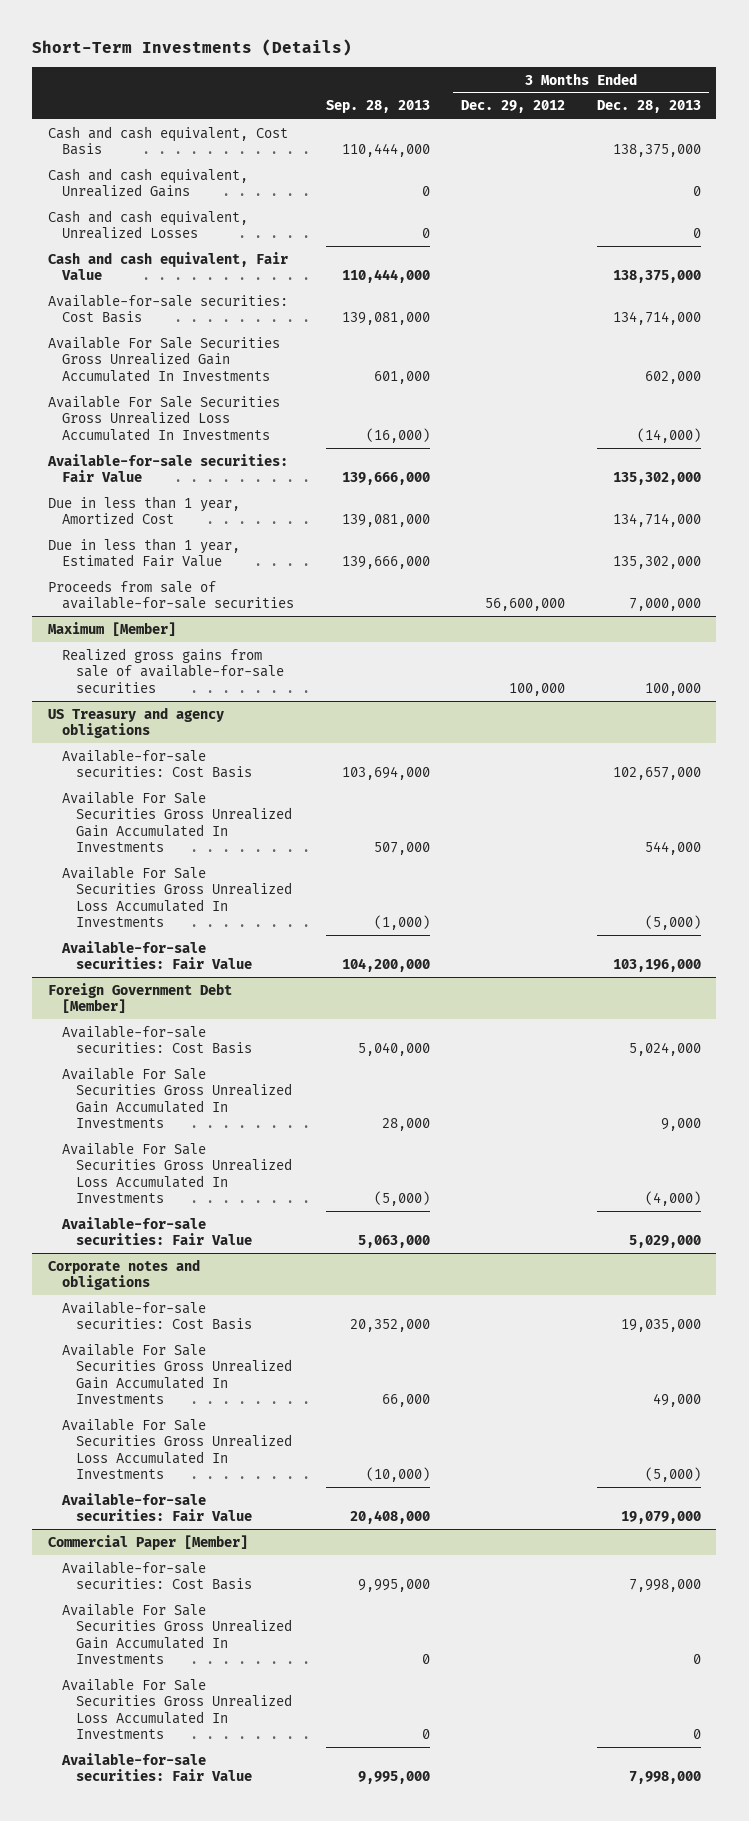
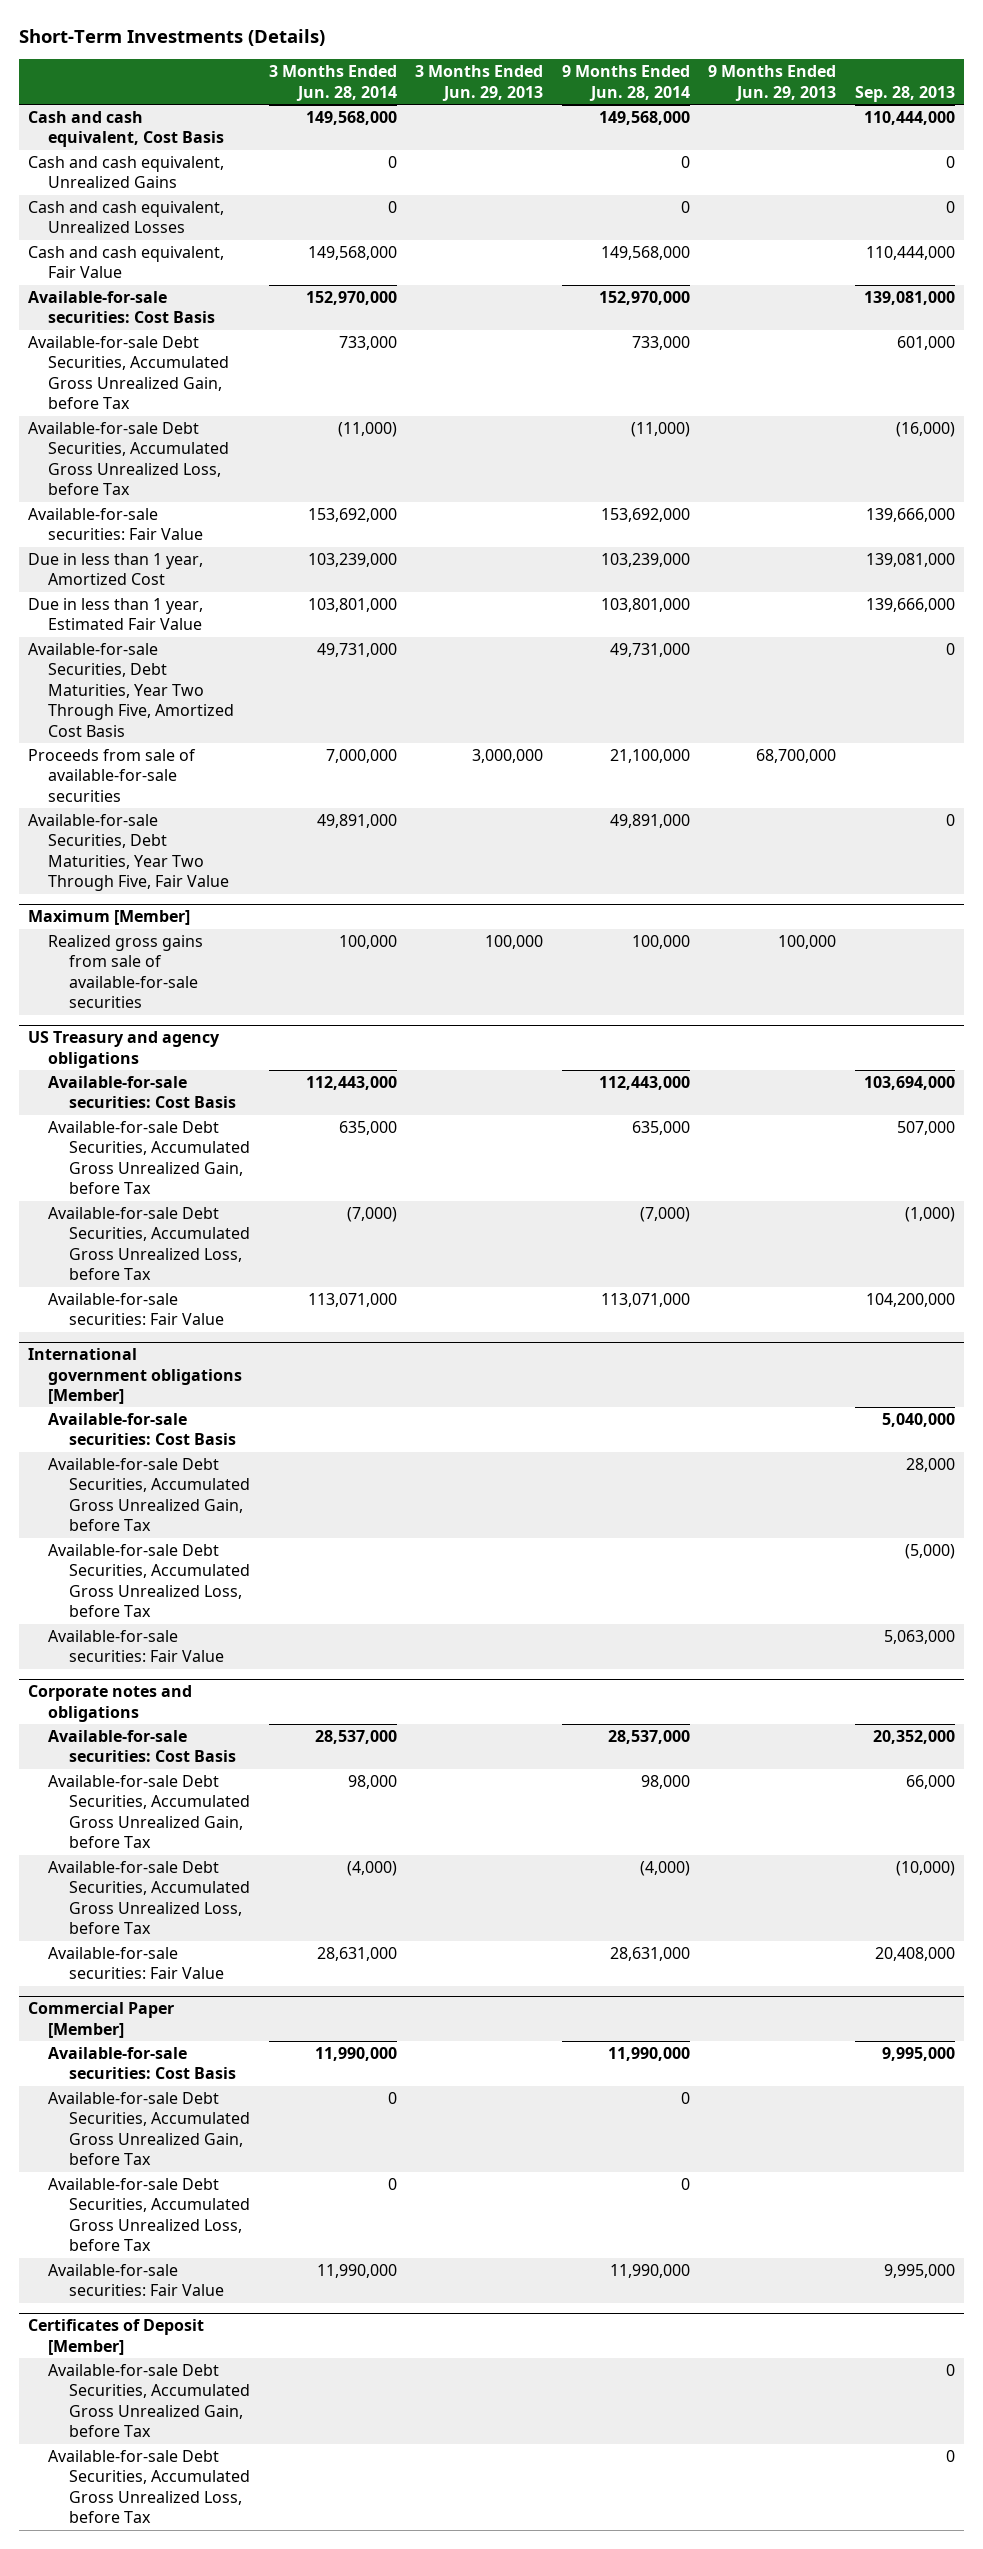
- | Sep. 28, 2013 | 3 Months Ended Dec. 29, 2012 | 3 Months Ended Dec. 28, 2013
+ | 3 Months Ended Jun. 28, 2014 | 3 Months Ended Jun. 29, 2013 | 9 Months Ended Jun. 28, 2014 | 9 Months Ended Jun. 29, 2013 | Sep. 28, 2013
- Available For Sale Securities Gross Unrealized Gain Accumulated In Investments | 601,000 | | 602,000
- Available For Sale Securities Gross Unrealized Loss Accumulated In Investments | (16,000) | | (14,000)
+ Available-for-sale Debt Securities, Accumulated Gross Unrealized Gain, before Tax | 733,000 | | 733,000 | | 601,000
+ Available-for-sale Debt Securities, Accumulated Gross Unrealized Loss, before Tax | (11,000) | | (11,000) | | (16,000)
+ Available-for-sale Securities, Debt Maturities, Year Two Through Five, Amortized Cost Basis | 49,731,000 | | 49,731,000 | | 0
+ Available-for-sale Securities, Debt Maturities, Year Two Through Five, Fair Value | 49,891,000 | | 49,891,000 | | 0
@ US Treasury and agency obligations
- Available For Sale Securities Gross Unrealized Gain Accumulated In Investments | 507,000 | | 544,000
- Available For Sale Securities Gross Unrealized Loss Accumulated In Investments | (1,000) | | (5,000)
+ Available-for-sale Debt Securities, Accumulated Gross Unrealized Gain, before Tax | 635,000 | | 635,000 | | 507,000
+ Available-for-sale Debt Securities, Accumulated Gross Unrealized Loss, before Tax | (7,000) | | (7,000) | | (1,000)
- Foreign Government Debt [Member]
+ International government obligations [Member]
- Available For Sale Securities Gross Unrealized Gain Accumulated In Investments | 28,000 | | 9,000
- Available For Sale Securities Gross Unrealized Loss Accumulated In Investments | (5,000) | | (4,000)
+ Available-for-sale Debt Securities, Accumulated Gross Unrealized Gain, before Tax | | | | | 28,000
+ Available-for-sale Debt Securities, Accumulated Gross Unrealized Loss, before Tax | | | | | (5,000)
@ Corporate notes and obligations
- Available For Sale Securities Gross Unrealized Gain Accumulated In Investments | 66,000 | | 49,000
- Available For Sale Securities Gross Unrealized Loss Accumulated In Investments | (10,000) | | (5,000)
+ Available-for-sale Debt Securities, Accumulated Gross Unrealized Gain, before Tax | 98,000 | | 98,000 | | 66,000
+ Available-for-sale Debt Securities, Accumulated Gross Unrealized Loss, before Tax | (4,000) | | (4,000) | | (10,000)
@ Commercial Paper [Member]
- Available For Sale Securities Gross Unrealized Gain Accumulated In Investments | 0 | | 0
- Available For Sale Securities Gross Unrealized Loss Accumulated In Investments | 0 | | 0
+ Available-for-sale Debt Securities, Accumulated Gross Unrealized Gain, before Tax | 0 | | 0 | |
+ Available-for-sale Debt Securities, Accumulated Gross Unrealized Loss, before Tax | 0 | | 0 | |
+ Certificates of Deposit [Member]
+ Available-for-sale Debt Securities, Accumulated Gross Unrealized Gain, before Tax | | | | | 0
+ Available-for-sale Debt Securities, Accumulated Gross Unrealized Loss, before Tax | | | | | 0

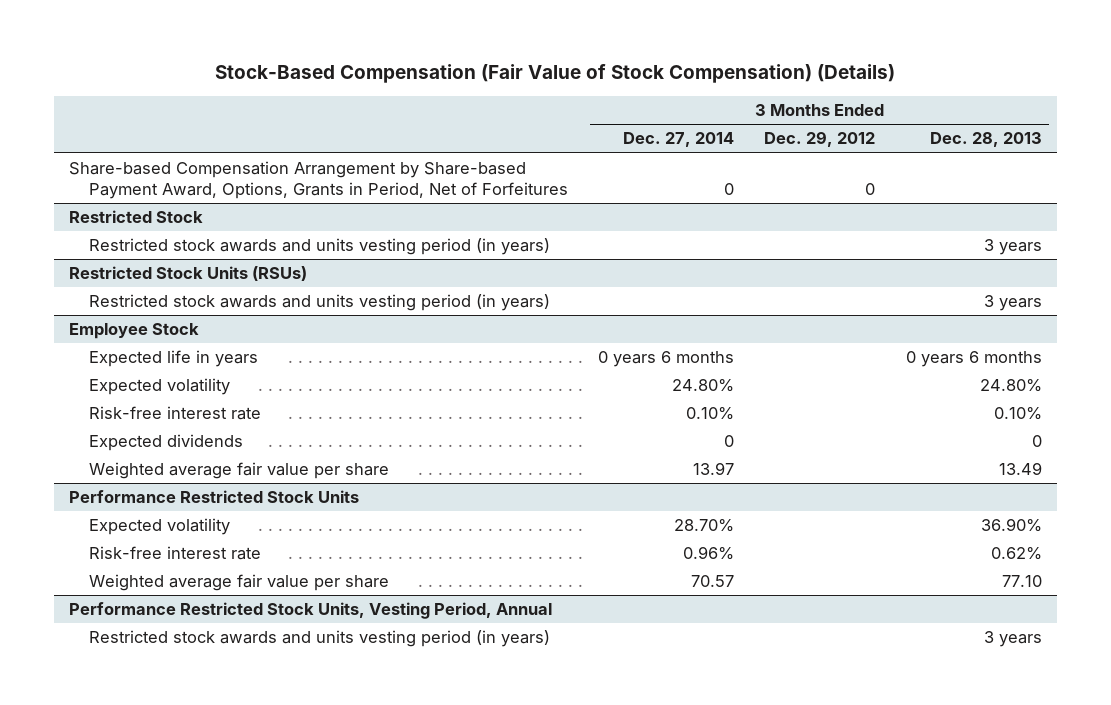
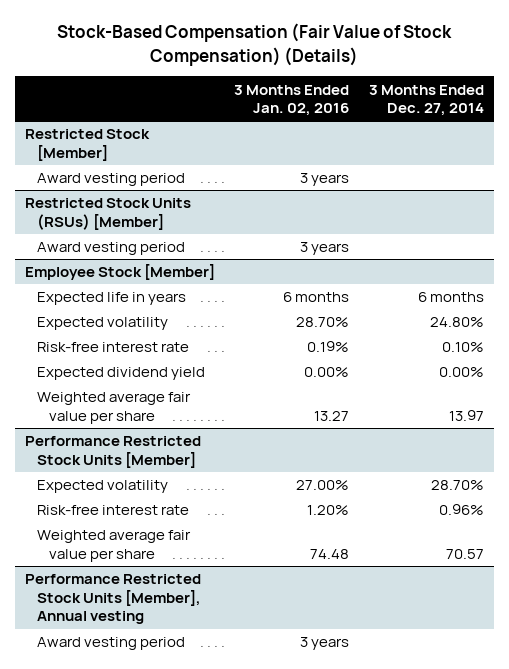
- | 3 Months Ended Dec. 27, 2014 | 3 Months Ended Dec. 29, 2012 | 3 Months Ended Dec. 28, 2013
+ | 3 Months Ended Jan. 02, 2016 | 3 Months Ended Dec. 27, 2014
- Share-based Compensation Arrangement by Share-based Payment Award, Options, Grants in Period, Net of Forfeitures | 0 | 0 |
- Restricted Stock
- Restricted stock awards and units vesting period (in years) | | | 3 years
- Restricted Stock Units (RSUs)
- Restricted stock awards and units vesting period (in years) | | | 3 years
- Employee Stock
- Expected life in years | 0 years 6 months | | 0 years 6 months
+ Restricted Stock [Member]
+ Award vesting period | 3 years |
+ Restricted Stock Units (RSUs) [Member]
+ Award vesting period | 3 years |
+ Employee Stock [Member]
+ Expected life in years | 6 months | 6 months
- Expected dividends | 0 | | 0
+ Expected dividend yield | 0.00% | 0.00%
- Performance Restricted Stock Units
+ Performance Restricted Stock Units [Member]
- Performance Restricted Stock Units, Vesting Period, Annual
- Restricted stock awards and units vesting period (in years) | | | 3 years
+ Performance Restricted Stock Units [Member], Annual vesting
+ Award vesting period | 3 years |

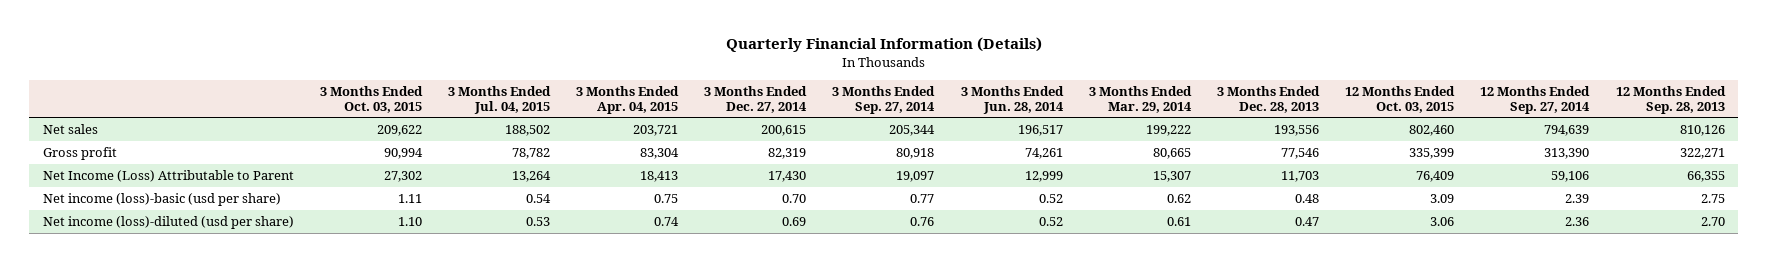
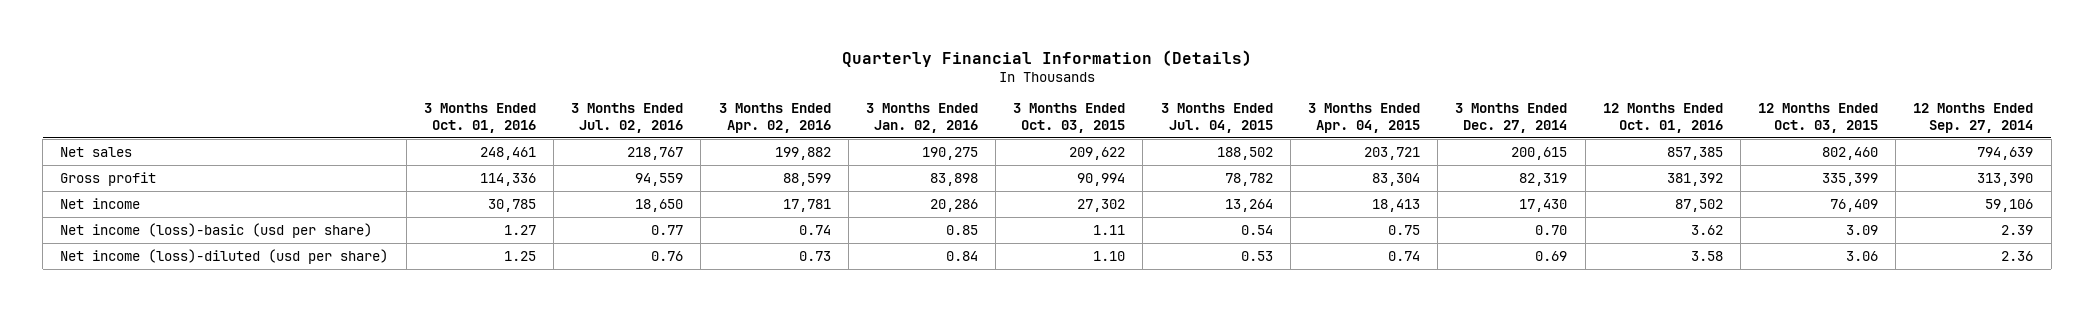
- | 3 Months Ended Oct. 03, 2015 | 3 Months Ended Jul. 04, 2015 | 3 Months Ended Apr. 04, 2015 | 3 Months Ended Dec. 27, 2014 | 3 Months Ended Sep. 27, 2014 | 3 Months Ended Jun. 28, 2014 | 3 Months Ended Mar. 29, 2014 | 3 Months Ended Dec. 28, 2013 | 12 Months Ended Oct. 03, 2015 | 12 Months Ended Sep. 27, 2014 | 12 Months Ended Sep. 28, 2013
+ | 3 Months Ended Oct. 01, 2016 | 3 Months Ended Jul. 02, 2016 | 3 Months Ended Apr. 02, 2016 | 3 Months Ended Jan. 02, 2016 | 3 Months Ended Oct. 03, 2015 | 3 Months Ended Jul. 04, 2015 | 3 Months Ended Apr. 04, 2015 | 3 Months Ended Dec. 27, 2014 | 12 Months Ended Oct. 01, 2016 | 12 Months Ended Oct. 03, 2015 | 12 Months Ended Sep. 27, 2014
- Net Income (Loss) Attributable to Parent | 27,302 | 13,264 | 18,413 | 17,430 | 19,097 | 12,999 | 15,307 | 11,703 | 76,409 | 59,106 | 66,355
+ Net income | 30,785 | 18,650 | 17,781 | 20,286 | 27,302 | 13,264 | 18,413 | 17,430 | 87,502 | 76,409 | 59,106

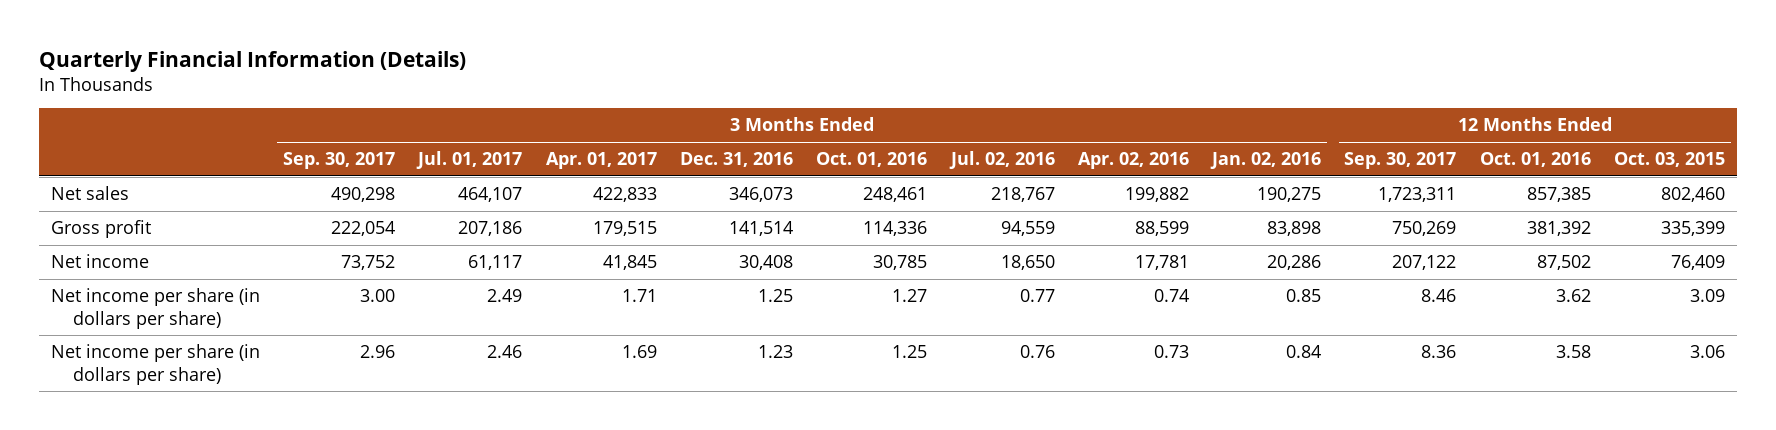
- | 3 Months Ended Oct. 01, 2016 | 3 Months Ended Jul. 02, 2016 | 3 Months Ended Apr. 02, 2016 | 3 Months Ended Jan. 02, 2016 | 3 Months Ended Oct. 03, 2015 | 3 Months Ended Jul. 04, 2015 | 3 Months Ended Apr. 04, 2015 | 3 Months Ended Dec. 27, 2014 | 12 Months Ended Oct. 01, 2016 | 12 Months Ended Oct. 03, 2015 | 12 Months Ended Sep. 27, 2014
+ | 3 Months Ended Sep. 30, 2017 | 3 Months Ended Jul. 01, 2017 | 3 Months Ended Apr. 01, 2017 | 3 Months Ended Dec. 31, 2016 | 3 Months Ended Oct. 01, 2016 | 3 Months Ended Jul. 02, 2016 | 3 Months Ended Apr. 02, 2016 | 3 Months Ended Jan. 02, 2016 | 12 Months Ended Sep. 30, 2017 | 12 Months Ended Oct. 01, 2016 | 12 Months Ended Oct. 03, 2015
- Net income (loss)-basic (usd per share) | 1.27 | 0.77 | 0.74 | 0.85 | 1.11 | 0.54 | 0.75 | 0.70 | 3.62 | 3.09 | 2.39
- Net income (loss)-diluted (usd per share) | 1.25 | 0.76 | 0.73 | 0.84 | 1.10 | 0.53 | 0.74 | 0.69 | 3.58 | 3.06 | 2.36
+ Net income per share (in dollars per share) | 3.00 | 2.49 | 1.71 | 1.25 | 1.27 | 0.77 | 0.74 | 0.85 | 8.46 | 3.62 | 3.09
+ Net income per share (in dollars per share) | 2.96 | 2.46 | 1.69 | 1.23 | 1.25 | 0.76 | 0.73 | 0.84 | 8.36 | 3.58 | 3.06

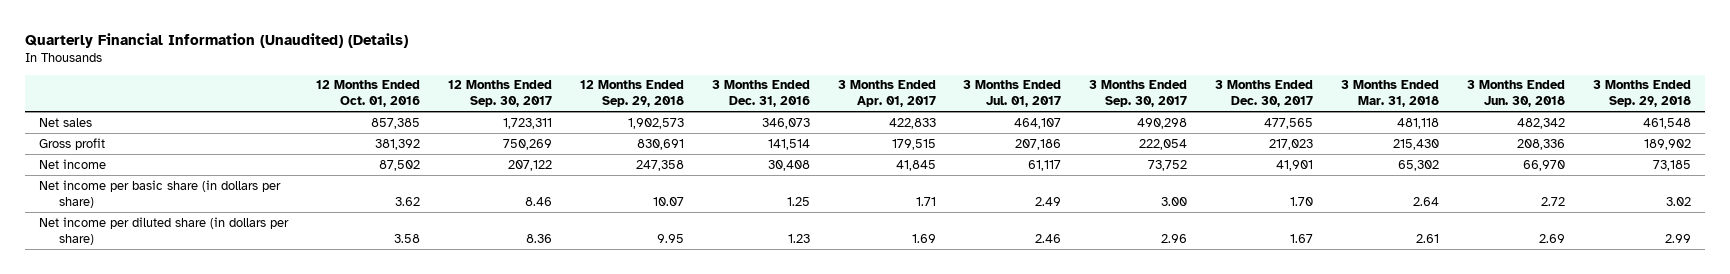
- Quarterly Financial Information (Details)
+ Quarterly Financial Information (Unaudited) (Details)
- | 3 Months Ended Sep. 30, 2017 | 3 Months Ended Jul. 01, 2017 | 3 Months Ended Apr. 01, 2017 | 3 Months Ended Dec. 31, 2016 | 3 Months Ended Oct. 01, 2016 | 3 Months Ended Jul. 02, 2016 | 3 Months Ended Apr. 02, 2016 | 3 Months Ended Jan. 02, 2016 | 12 Months Ended Sep. 30, 2017 | 12 Months Ended Oct. 01, 2016 | 12 Months Ended Oct. 03, 2015
+ | 12 Months Ended Oct. 01, 2016 | 12 Months Ended Sep. 30, 2017 | 12 Months Ended Sep. 29, 2018 | 3 Months Ended Dec. 31, 2016 | 3 Months Ended Apr. 01, 2017 | 3 Months Ended Jul. 01, 2017 | 3 Months Ended Sep. 30, 2017 | 3 Months Ended Dec. 30, 2017 | 3 Months Ended Mar. 31, 2018 | 3 Months Ended Jun. 30, 2018 | 3 Months Ended Sep. 29, 2018
- Net income per share (in dollars per share) | 3.00 | 2.49 | 1.71 | 1.25 | 1.27 | 0.77 | 0.74 | 0.85 | 8.46 | 3.62 | 3.09
- Net income per share (in dollars per share) | 2.96 | 2.46 | 1.69 | 1.23 | 1.25 | 0.76 | 0.73 | 0.84 | 8.36 | 3.58 | 3.06
+ Net income per basic share (in dollars per share) | 3.62 | 8.46 | 10.07 | 1.25 | 1.71 | 2.49 | 3.00 | 1.70 | 2.64 | 2.72 | 3.02
+ Net income per diluted share (in dollars per share) | 3.58 | 8.36 | 9.95 | 1.23 | 1.69 | 2.46 | 2.96 | 1.67 | 2.61 | 2.69 | 2.99

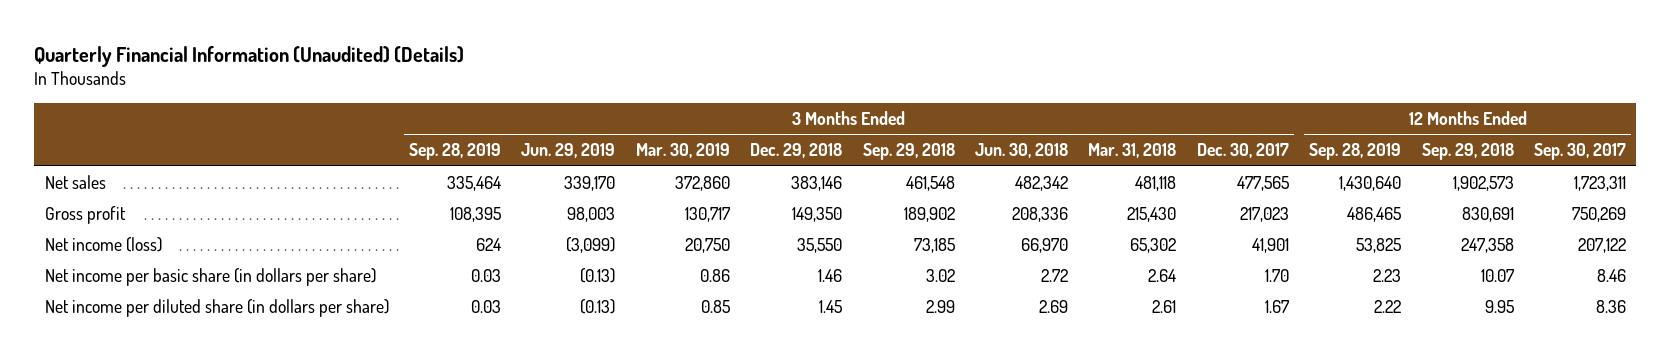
- | 12 Months Ended Oct. 01, 2016 | 12 Months Ended Sep. 30, 2017 | 12 Months Ended Sep. 29, 2018 | 3 Months Ended Dec. 31, 2016 | 3 Months Ended Apr. 01, 2017 | 3 Months Ended Jul. 01, 2017 | 3 Months Ended Sep. 30, 2017 | 3 Months Ended Dec. 30, 2017 | 3 Months Ended Mar. 31, 2018 | 3 Months Ended Jun. 30, 2018 | 3 Months Ended Sep. 29, 2018
+ | 3 Months Ended Sep. 28, 2019 | 3 Months Ended Jun. 29, 2019 | 3 Months Ended Mar. 30, 2019 | 3 Months Ended Dec. 29, 2018 | 3 Months Ended Sep. 29, 2018 | 3 Months Ended Jun. 30, 2018 | 3 Months Ended Mar. 31, 2018 | 3 Months Ended Dec. 30, 2017 | 12 Months Ended Sep. 28, 2019 | 12 Months Ended Sep. 29, 2018 | 12 Months Ended Sep. 30, 2017
- Net income | 87,502 | 207,122 | 247,358 | 30,408 | 41,845 | 61,117 | 73,752 | 41,901 | 65,302 | 66,970 | 73,185
+ Net income (loss) | 624 | (3,099) | 20,750 | 35,550 | 73,185 | 66,970 | 65,302 | 41,901 | 53,825 | 247,358 | 207,122

